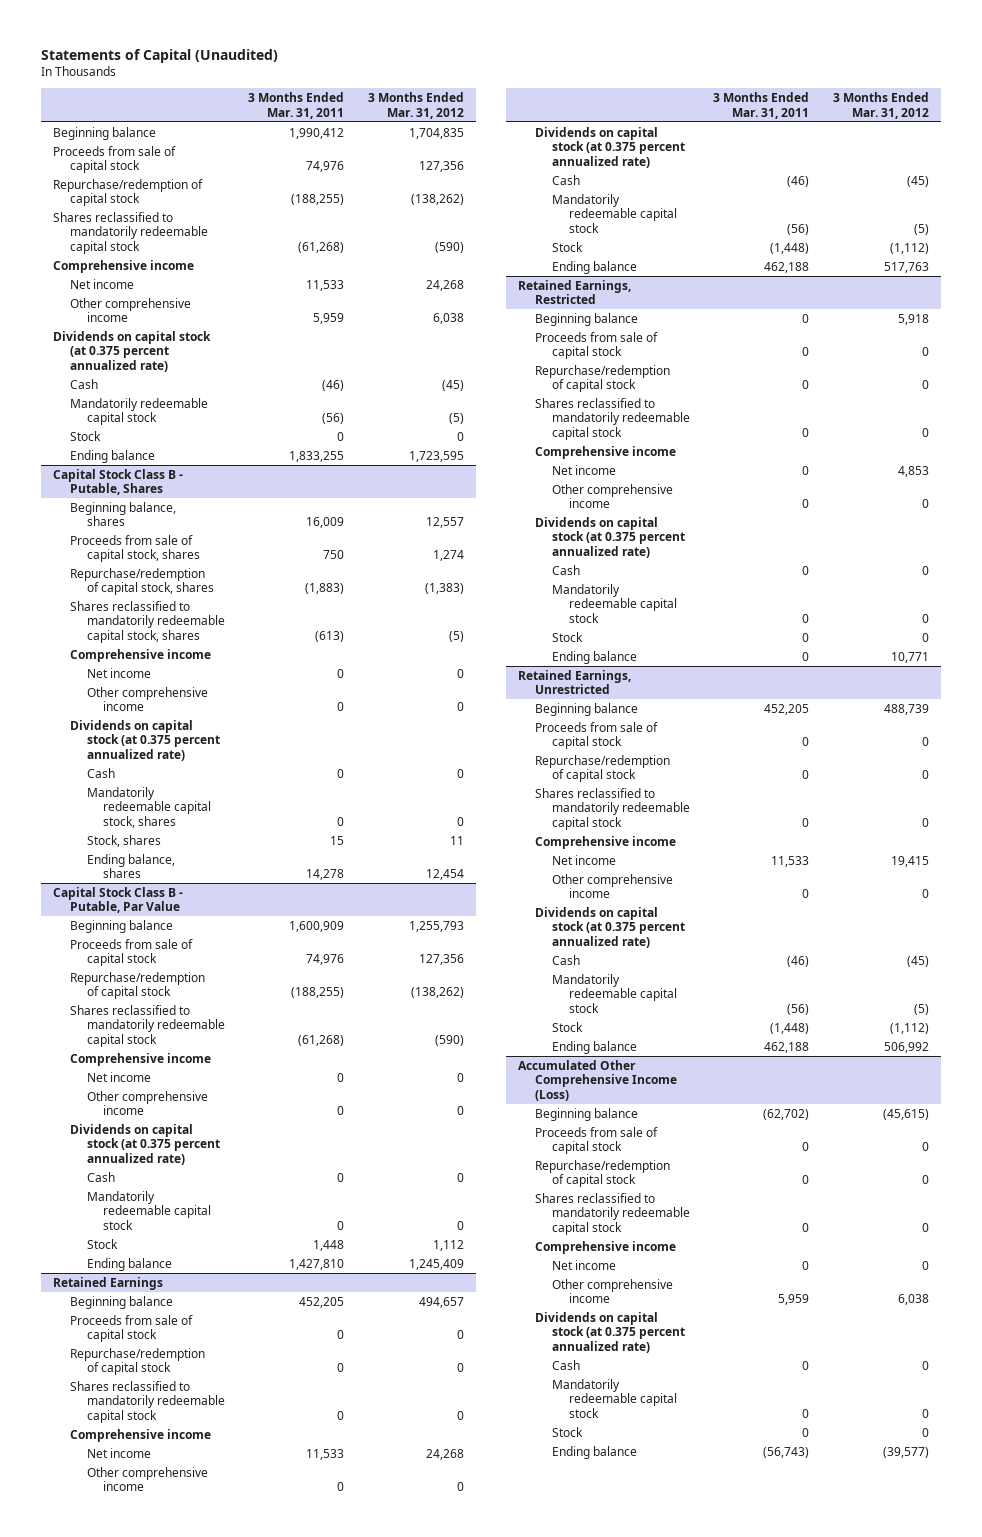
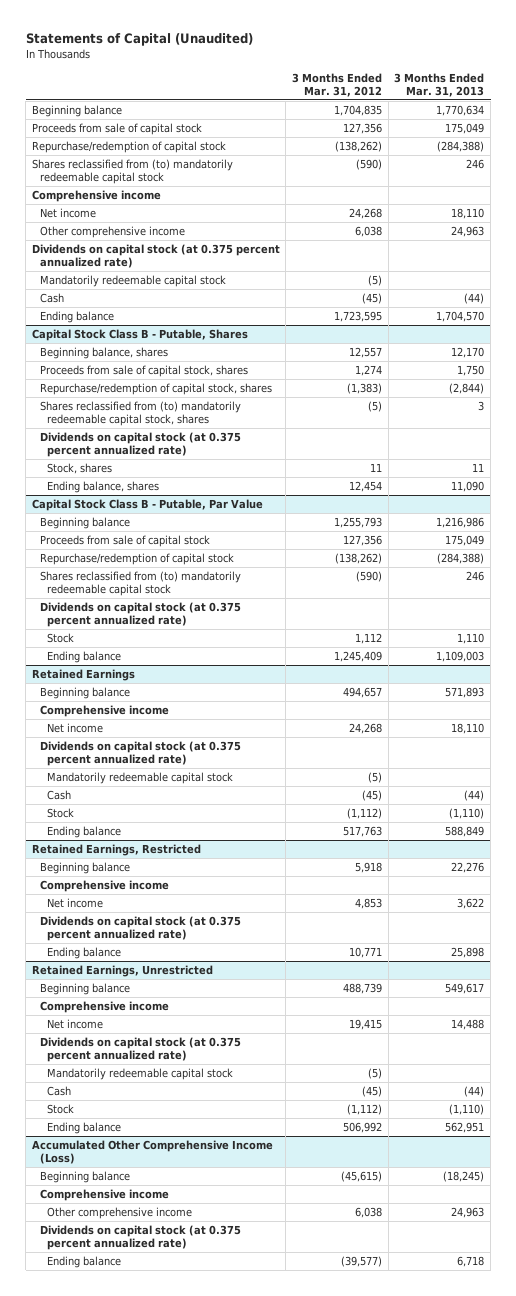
- | 3 Months Ended Mar. 31, 2011 | 3 Months Ended Mar. 31, 2012
+ | 3 Months Ended Mar. 31, 2012 | 3 Months Ended Mar. 31, 2013
- Shares reclassified to mandatorily redeemable capital stock | (61,268) | (590)
+ Shares reclassified from (to) mandatorily redeemable capital stock | (590) | 246
- Stock | 0 | 0
moved down: Cash | (45) | (44)
@ Capital Stock Class B - Putable, Shares
- Shares reclassified to mandatorily redeemable capital stock, shares | (613) | (5)
- Comprehensive income
- Net income | 0 | 0
- Other comprehensive income | 0 | 0
+ Shares reclassified from (to) mandatorily redeemable capital stock, shares | (5) | 3
- Cash | 0 | 0
- Mandatorily redeemable capital stock, shares | 0 | 0
@ Capital Stock Class B - Putable, Par Value
- Shares reclassified to mandatorily redeemable capital stock | (61,268) | (590)
- Comprehensive income
- Net income | 0 | 0
- Other comprehensive income | 0 | 0
+ Shares reclassified from (to) mandatorily redeemable capital stock | (590) | 246
- Cash | 0 | 0
- Mandatorily redeemable capital stock | 0 | 0
@ Retained Earnings
- Proceeds from sale of capital stock | 0 | 0
- Repurchase/redemption of capital stock | 0 | 0
- Shares reclassified to mandatorily redeemable capital stock | 0 | 0
- Other comprehensive income | 0 | 0
moved down: Cash | (45) | (44)
@ Retained Earnings, Restricted
- Proceeds from sale of capital stock | 0 | 0
- Repurchase/redemption of capital stock | 0 | 0
- Shares reclassified to mandatorily redeemable capital stock | 0 | 0
- Other comprehensive income | 0 | 0
- Cash | 0 | 0
- Mandatorily redeemable capital stock | 0 | 0
- Stock | 0 | 0
@ Retained Earnings, Unrestricted
- Proceeds from sale of capital stock | 0 | 0
- Repurchase/redemption of capital stock | 0 | 0
- Shares reclassified to mandatorily redeemable capital stock | 0 | 0
- Other comprehensive income | 0 | 0
moved down: Cash | (45) | (44)
@ Accumulated Other Comprehensive Income (Loss)
- Proceeds from sale of capital stock | 0 | 0
- Repurchase/redemption of capital stock | 0 | 0
- Shares reclassified to mandatorily redeemable capital stock | 0 | 0
- Net income | 0 | 0
- Cash | 0 | 0
- Mandatorily redeemable capital stock | 0 | 0
- Stock | 0 | 0

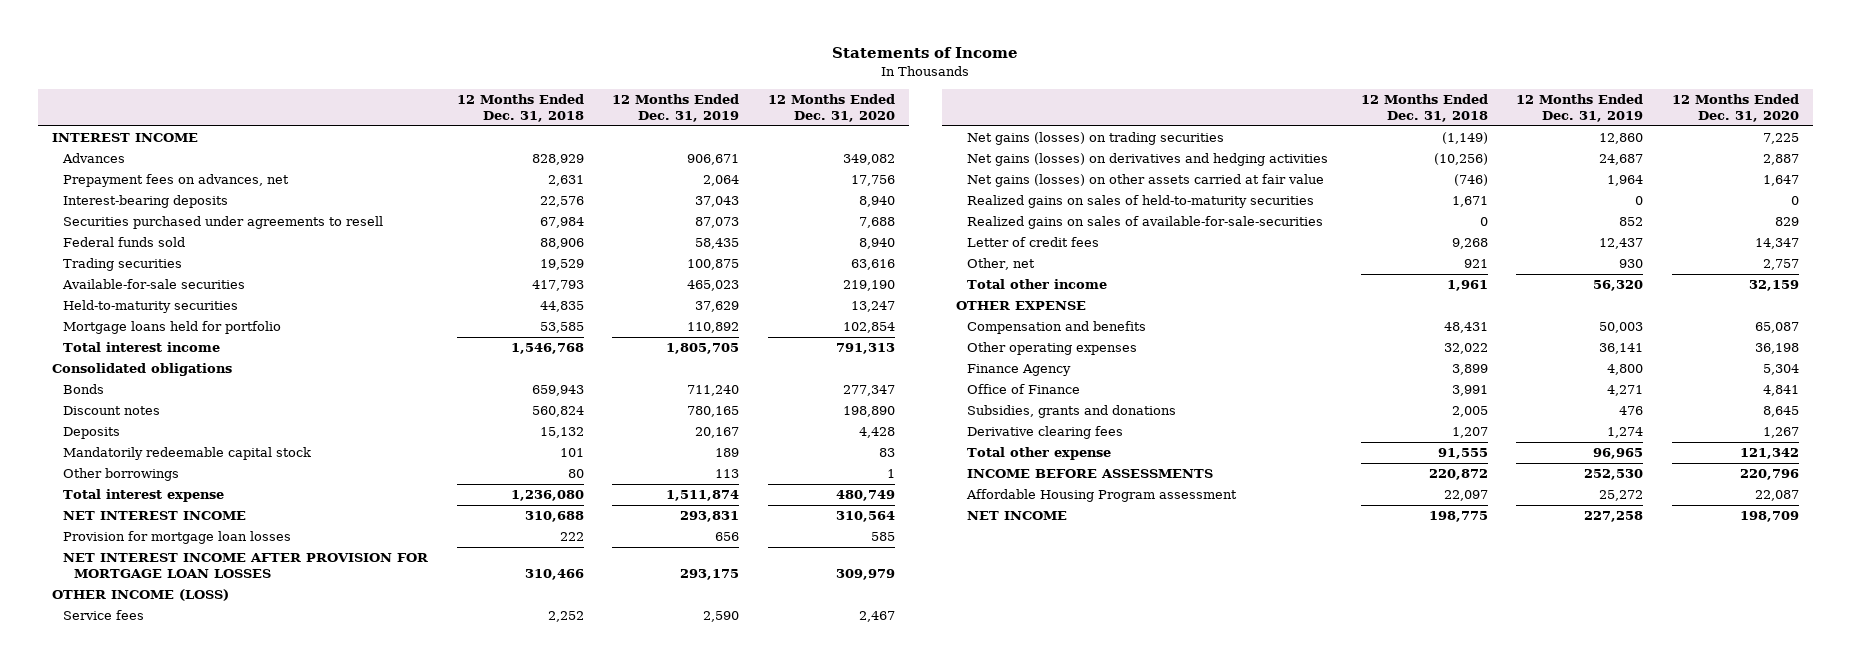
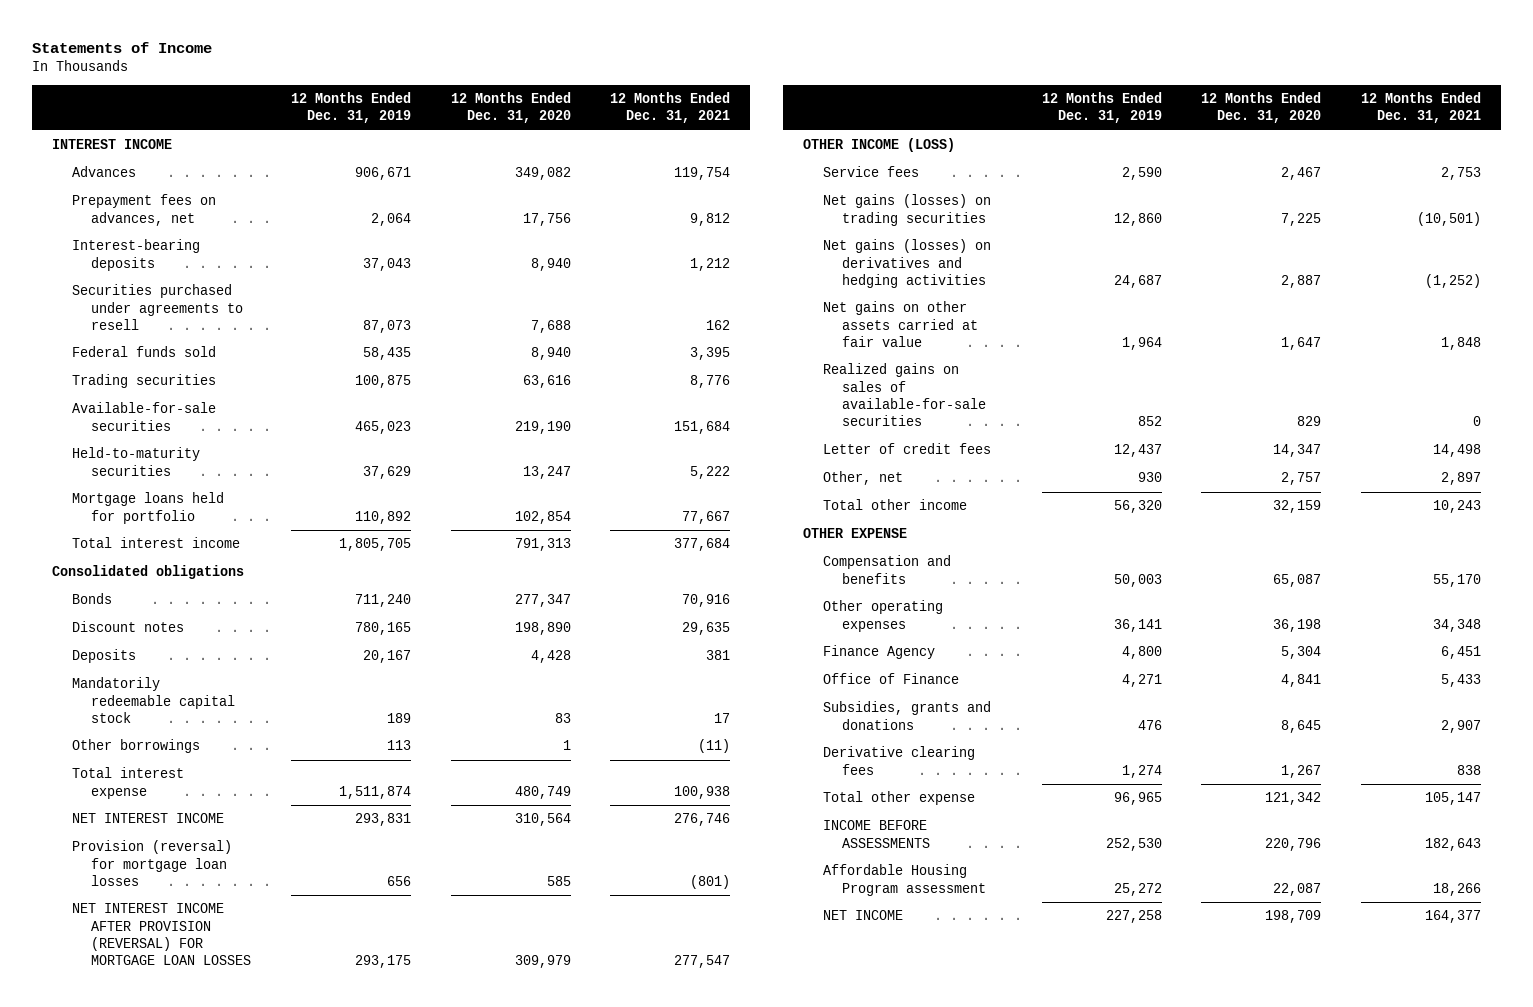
- | 12 Months Ended Dec. 31, 2018 | 12 Months Ended Dec. 31, 2019 | 12 Months Ended Dec. 31, 2020
+ | 12 Months Ended Dec. 31, 2019 | 12 Months Ended Dec. 31, 2020 | 12 Months Ended Dec. 31, 2021
- Provision for mortgage loan losses | 222 | 656 | 585
- NET INTEREST INCOME AFTER PROVISION FOR MORTGAGE LOAN LOSSES | 310,466 | 293,175 | 309,979
+ Provision (reversal) for mortgage loan losses | 656 | 585 | (801)
+ NET INTEREST INCOME AFTER PROVISION (REVERSAL) FOR MORTGAGE LOAN LOSSES | 293,175 | 309,979 | 277,547
- Net gains (losses) on other assets carried at fair value | (746) | 1,964 | 1,647
- Realized gains on sales of held-to-maturity securities | 1,671 | 0 | 0
- Realized gains on sales of available-for-sale-securities | 0 | 852 | 829
+ Net gains on other assets carried at fair value | 1,964 | 1,647 | 1,848
+ Realized gains on sales of available-for-sale securities | 852 | 829 | 0

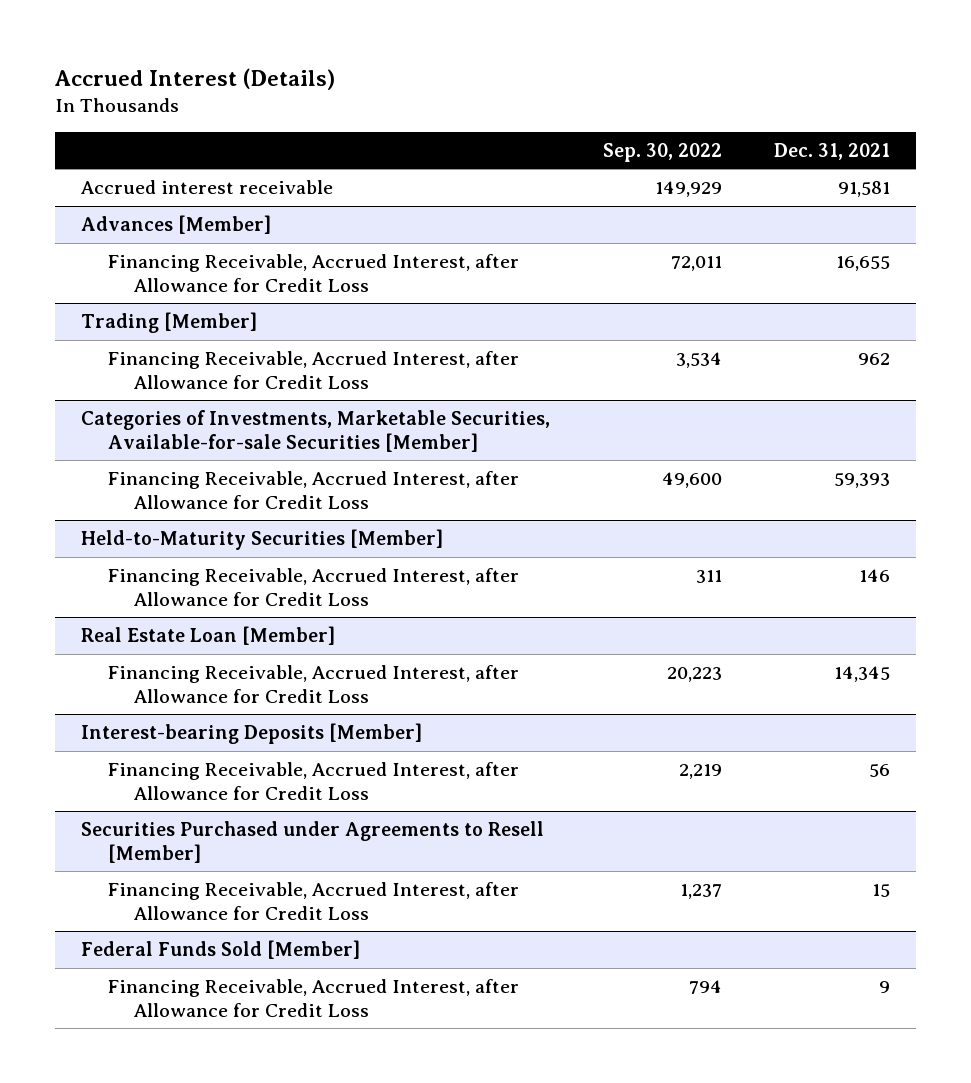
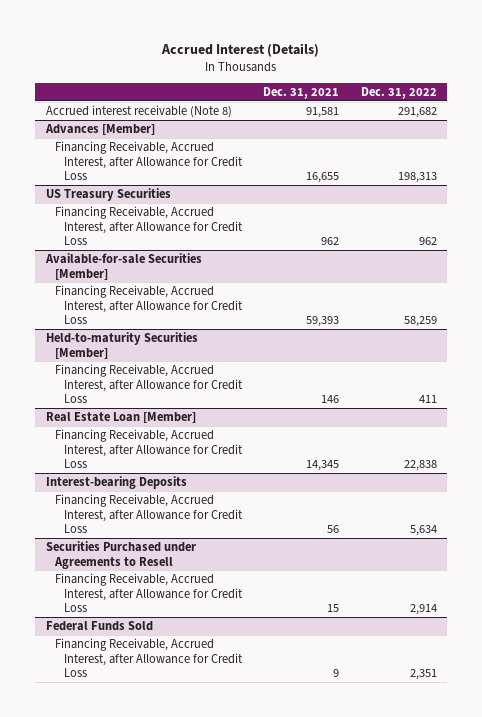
- | Sep. 30, 2022 | Dec. 31, 2021
+ | Dec. 31, 2021 | Dec. 31, 2022
- Accrued interest receivable | 149,929 | 91,581
+ Accrued interest receivable (Note 8) | 91,581 | 291,682
- Trading [Member]
+ US Treasury Securities
- Categories of Investments, Marketable Securities, Available-for-sale Securities [Member]
+ Available-for-sale Securities [Member]
- Held-to-Maturity Securities [Member]
+ Held-to-maturity Securities [Member]
- Interest-bearing Deposits [Member]
+ Interest-bearing Deposits
- Securities Purchased under Agreements to Resell [Member]
+ Securities Purchased under Agreements to Resell
- Federal Funds Sold [Member]
+ Federal Funds Sold

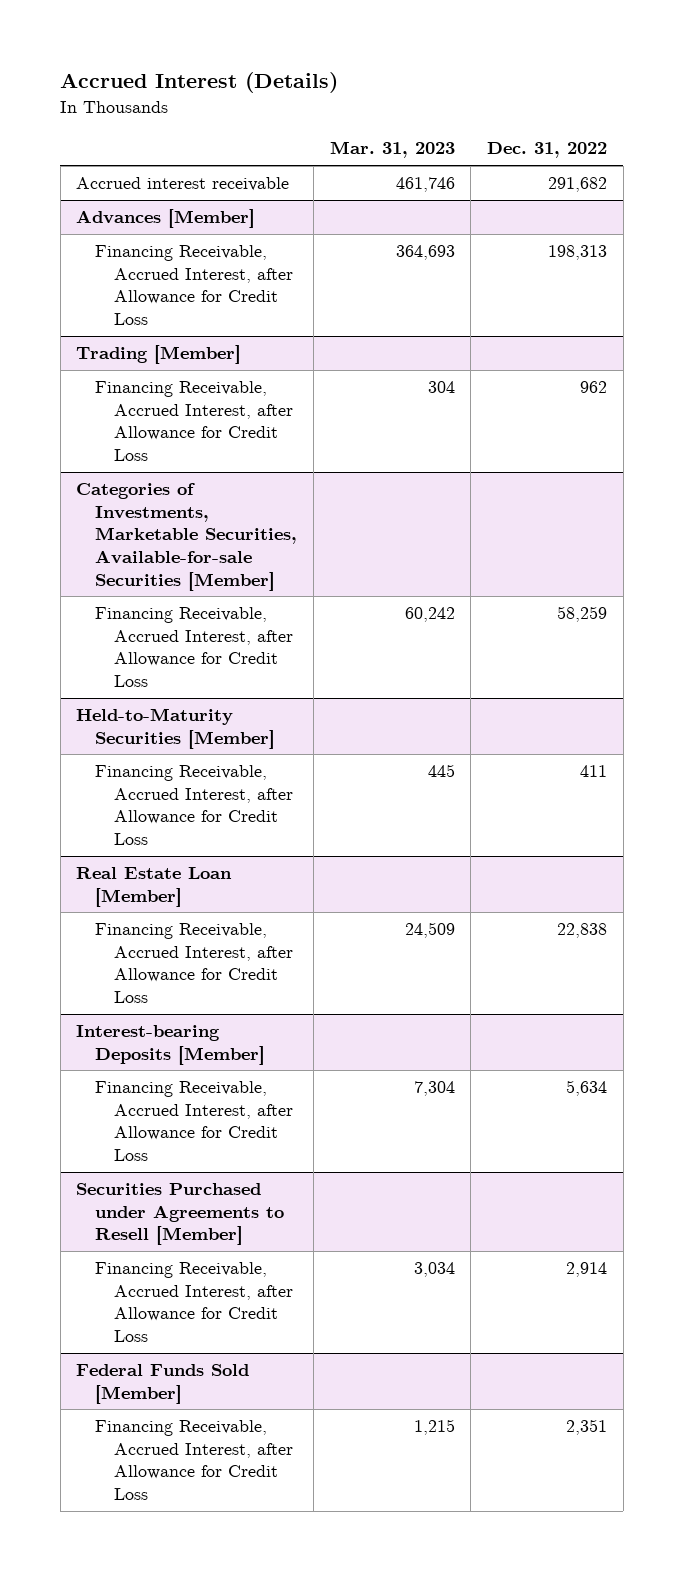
- | Dec. 31, 2021 | Dec. 31, 2022
+ | Mar. 31, 2023 | Dec. 31, 2022
- Accrued interest receivable (Note 8) | 91,581 | 291,682
+ Accrued interest receivable | 461,746 | 291,682
- US Treasury Securities
+ Trading [Member]
- Available-for-sale Securities [Member]
+ Categories of Investments, Marketable Securities, Available-for-sale Securities [Member]
- Held-to-maturity Securities [Member]
+ Held-to-Maturity Securities [Member]
- Interest-bearing Deposits
+ Interest-bearing Deposits [Member]
- Securities Purchased under Agreements to Resell
+ Securities Purchased under Agreements to Resell [Member]
- Federal Funds Sold
+ Federal Funds Sold [Member]

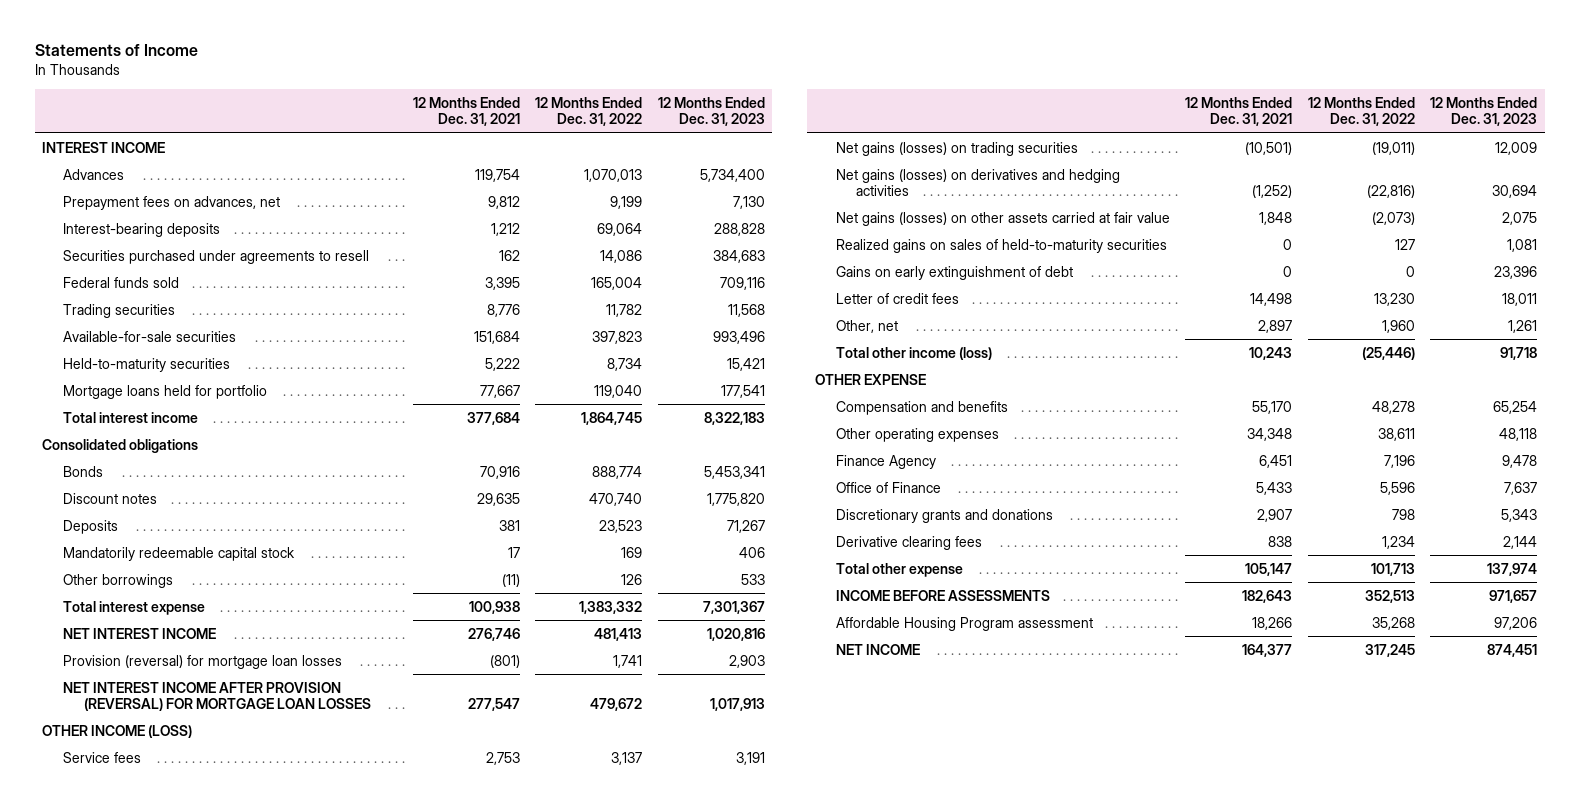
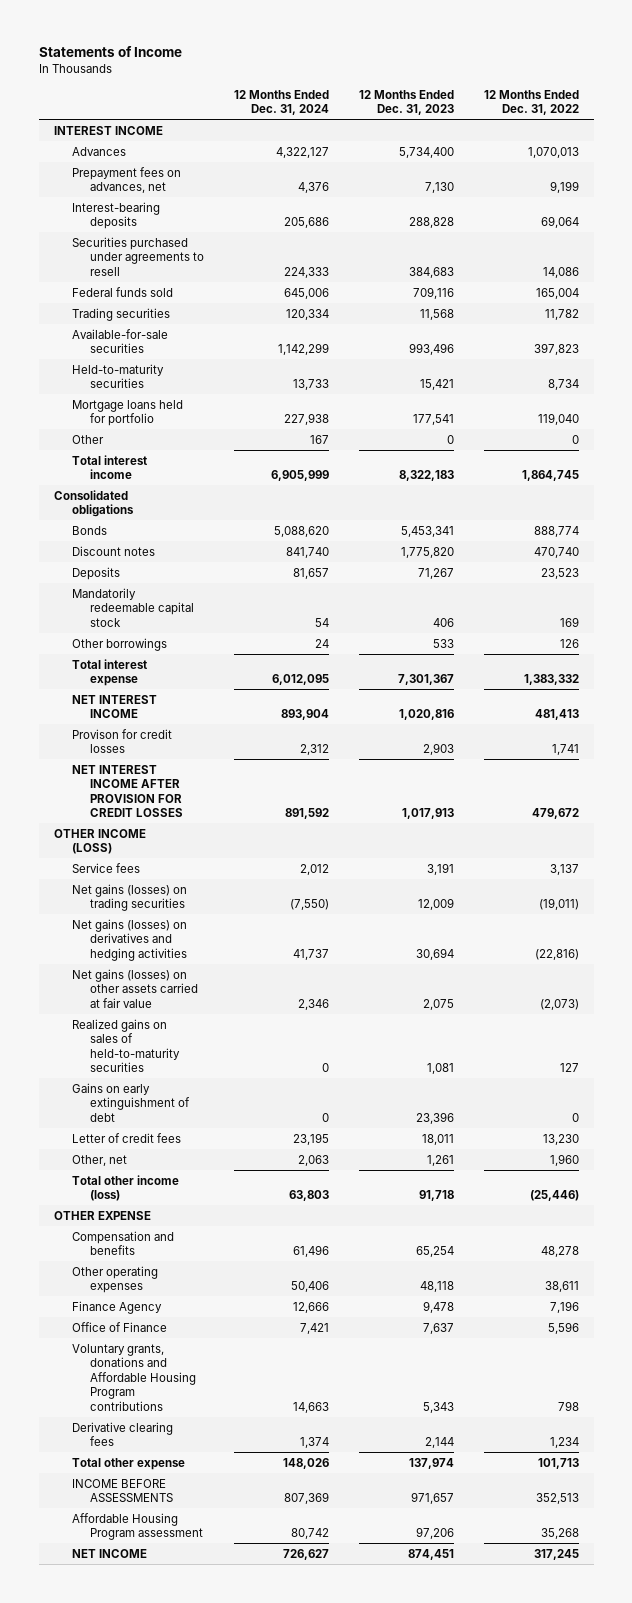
- | 12 Months Ended Dec. 31, 2021 | 12 Months Ended Dec. 31, 2022 | 12 Months Ended Dec. 31, 2023
+ | 12 Months Ended Dec. 31, 2024 | 12 Months Ended Dec. 31, 2023 | 12 Months Ended Dec. 31, 2022
+ Other | 167 | 0 | 0
- Provision (reversal) for mortgage loan losses | (801) | 1,741 | 2,903
- NET INTEREST INCOME AFTER PROVISION (REVERSAL) FOR MORTGAGE LOAN LOSSES | 277,547 | 479,672 | 1,017,913
+ Provison for credit losses | 2,312 | 2,903 | 1,741
+ NET INTEREST INCOME AFTER PROVISION FOR CREDIT LOSSES | 891,592 | 1,017,913 | 479,672
- Discretionary grants and donations | 2,907 | 798 | 5,343
+ Voluntary grants, donations and Affordable Housing Program contributions | 14,663 | 5,343 | 798

